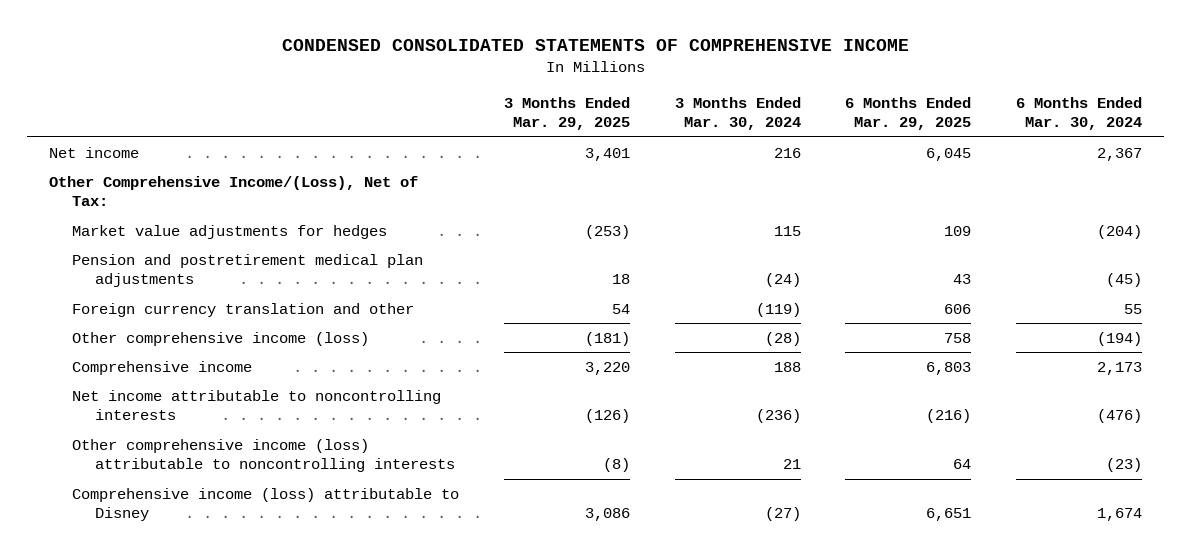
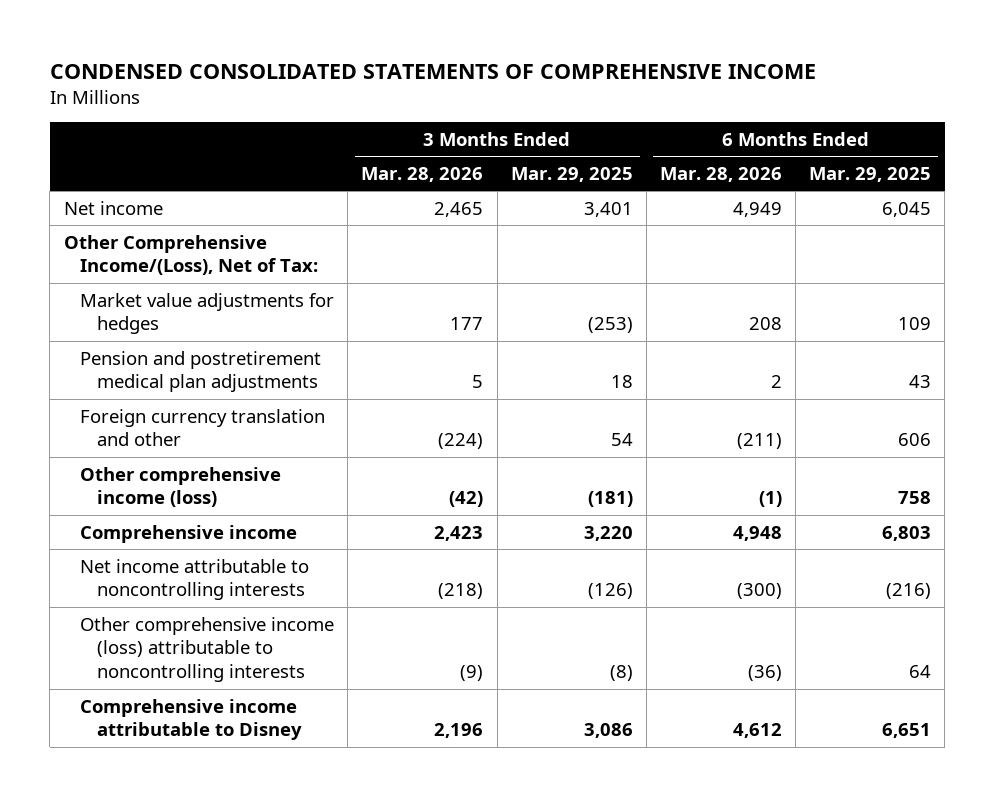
- | 3 Months Ended Mar. 29, 2025 | 3 Months Ended Mar. 30, 2024 | 6 Months Ended Mar. 29, 2025 | 6 Months Ended Mar. 30, 2024
+ | 3 Months Ended Mar. 28, 2026 | 3 Months Ended Mar. 29, 2025 | 6 Months Ended Mar. 28, 2026 | 6 Months Ended Mar. 29, 2025
- Comprehensive income (loss) attributable to Disney | 3,086 | (27) | 6,651 | 1,674
+ Comprehensive income attributable to Disney | 2,196 | 3,086 | 4,612 | 6,651

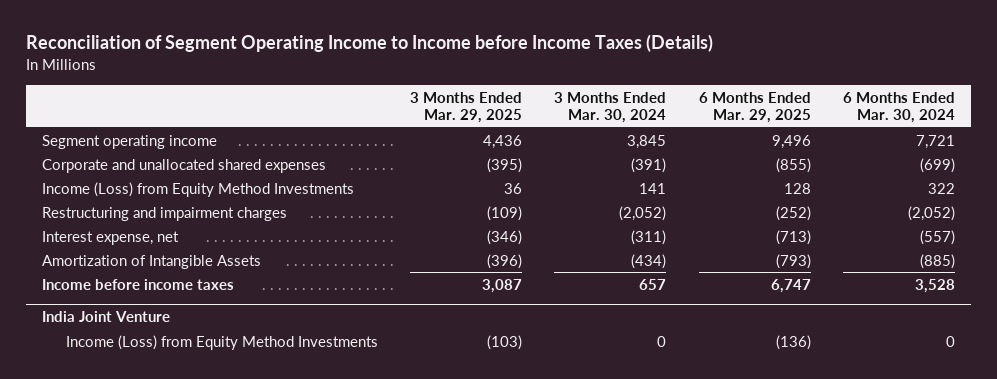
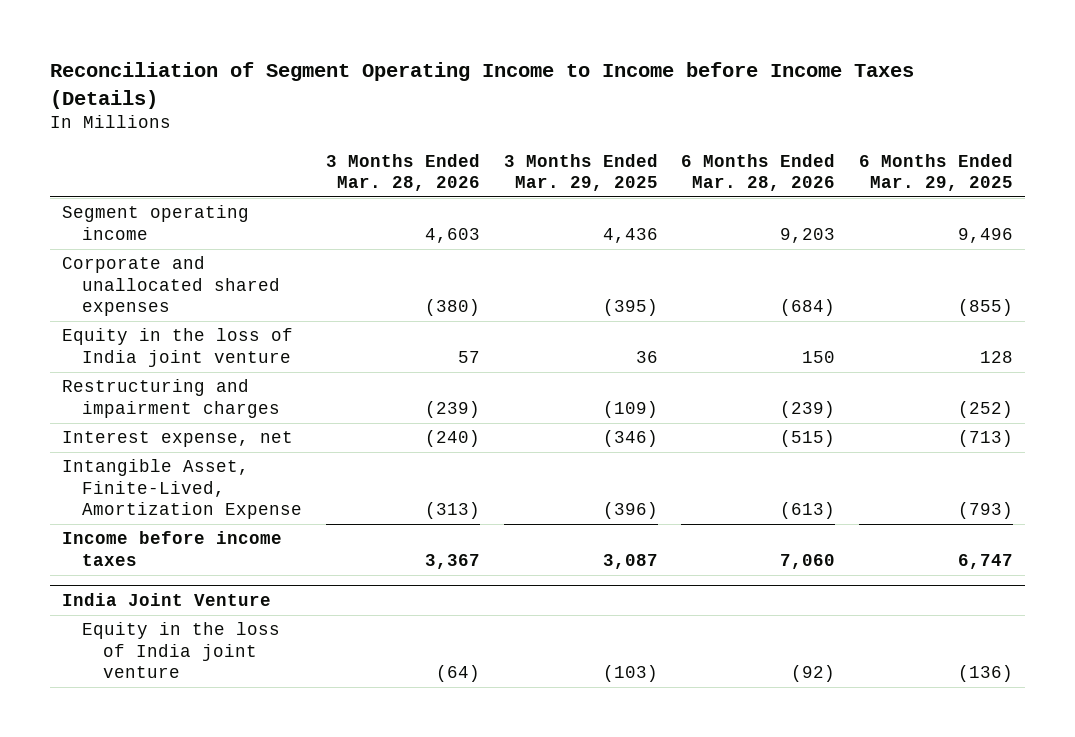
- | 3 Months Ended Mar. 29, 2025 | 3 Months Ended Mar. 30, 2024 | 6 Months Ended Mar. 29, 2025 | 6 Months Ended Mar. 30, 2024
+ | 3 Months Ended Mar. 28, 2026 | 3 Months Ended Mar. 29, 2025 | 6 Months Ended Mar. 28, 2026 | 6 Months Ended Mar. 29, 2025
- Income (Loss) from Equity Method Investments | 36 | 141 | 128 | 322
+ Equity in the loss of India joint venture | 57 | 36 | 150 | 128
- Amortization of Intangible Assets | (396) | (434) | (793) | (885)
+ Intangible Asset, Finite-Lived, Amortization Expense | (313) | (396) | (613) | (793)
@ India Joint Venture
- Income (Loss) from Equity Method Investments | (103) | 0 | (136) | 0
+ Equity in the loss of India joint venture | (64) | (103) | (92) | (136)

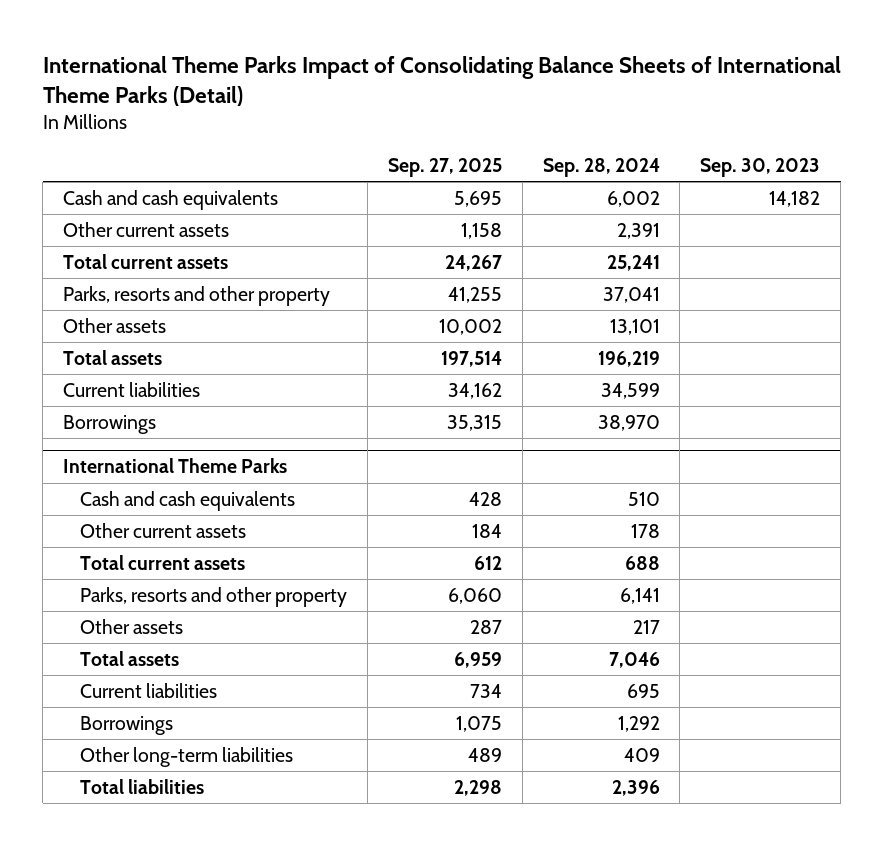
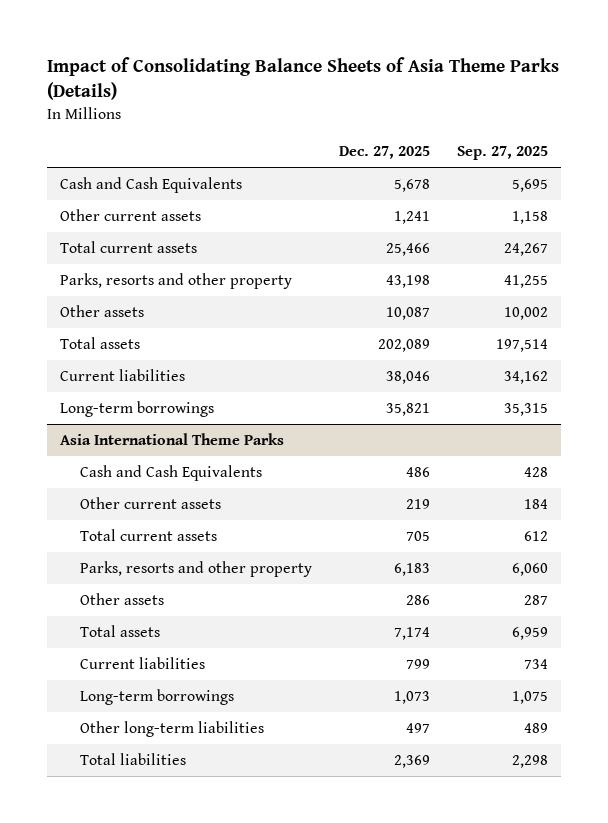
- International Theme Parks Impact of Consolidating Balance Sheets of International Theme Parks (Detail)
+ Impact of Consolidating Balance Sheets of Asia Theme Parks (Details)
- | Sep. 27, 2025 | Sep. 28, 2024 | Sep. 30, 2023
+ | Dec. 27, 2025 | Sep. 27, 2025
- Cash and cash equivalents | 5,695 | 6,002 | 14,182
+ Cash and Cash Equivalents | 5,678 | 5,695
- Borrowings | 35,315 | 38,970 |
- International Theme Parks
- Cash and cash equivalents | 428 | 510 |
+ Long-term borrowings | 35,821 | 35,315
+ Asia International Theme Parks
+ Cash and Cash Equivalents | 486 | 428
- Borrowings | 1,075 | 1,292 |
+ Long-term borrowings | 1,073 | 1,075

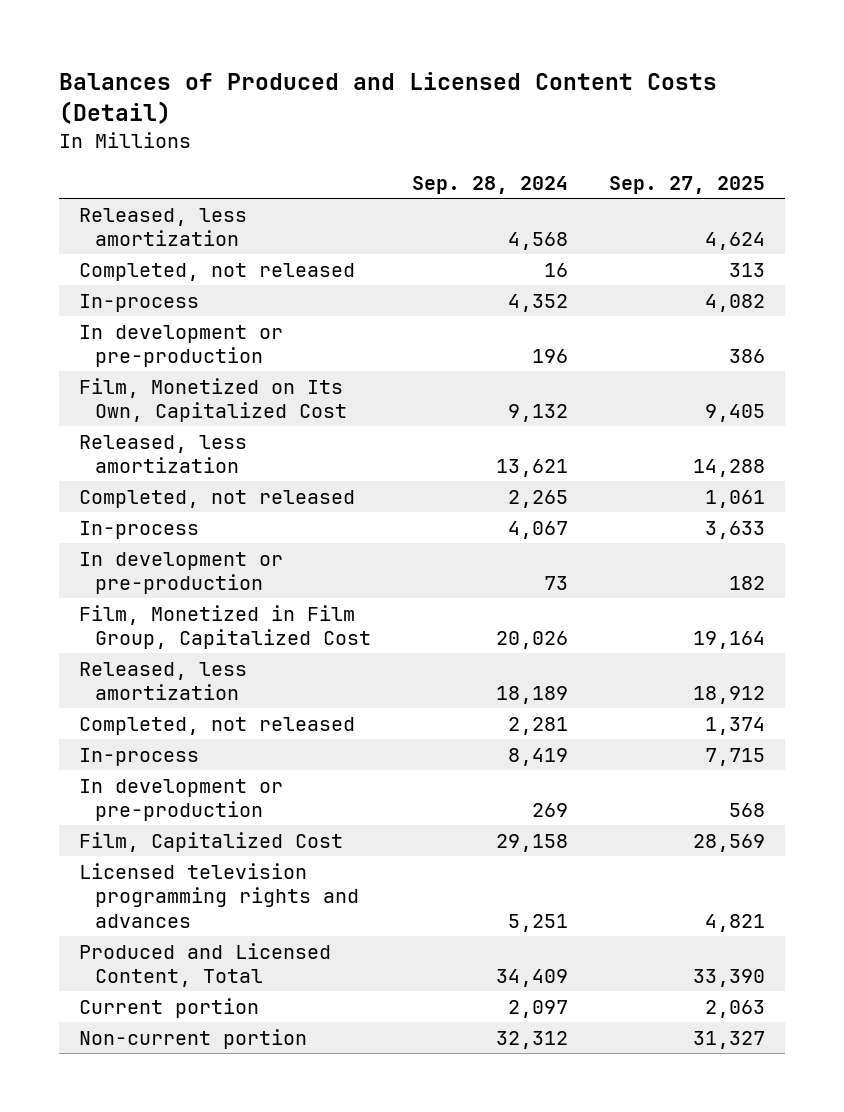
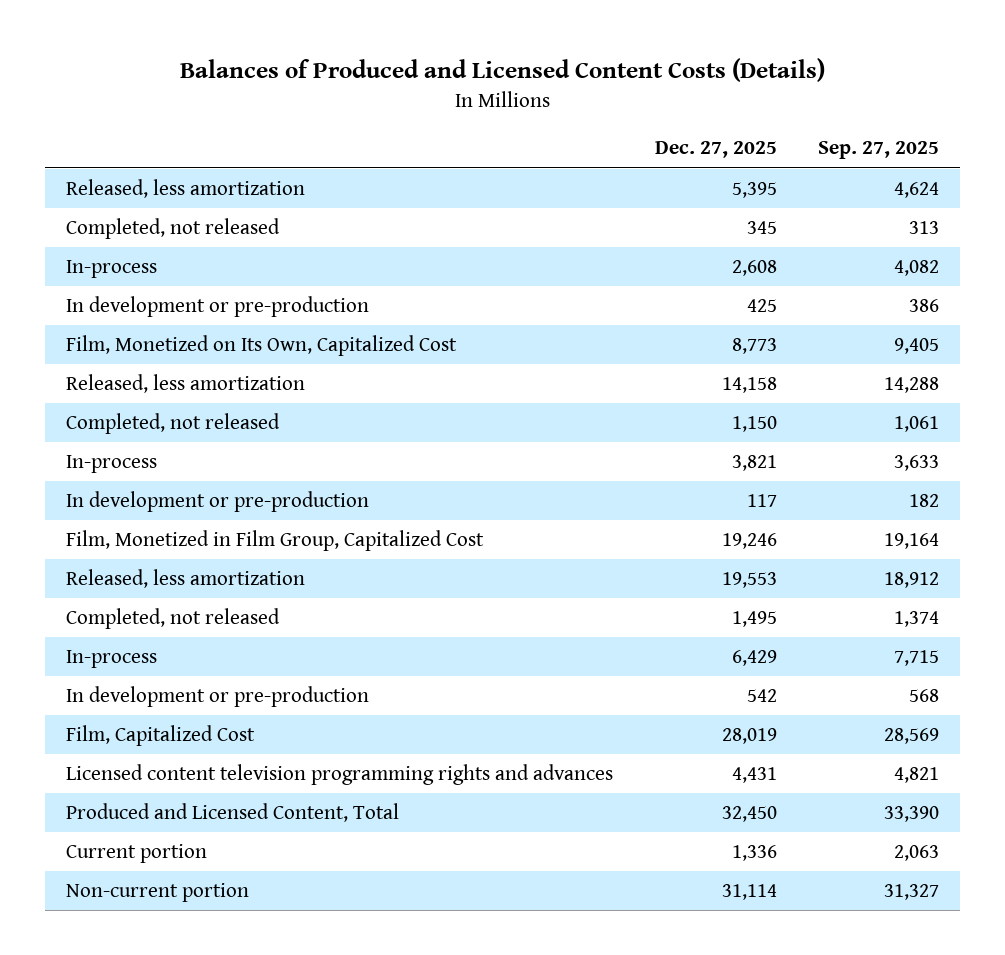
- Balances of Produced and Licensed Content Costs (Detail)
+ Balances of Produced and Licensed Content Costs (Details)
- | Sep. 28, 2024 | Sep. 27, 2025
+ | Dec. 27, 2025 | Sep. 27, 2025
- Licensed television programming rights and advances | 5,251 | 4,821
+ Licensed content television programming rights and advances | 4,431 | 4,821

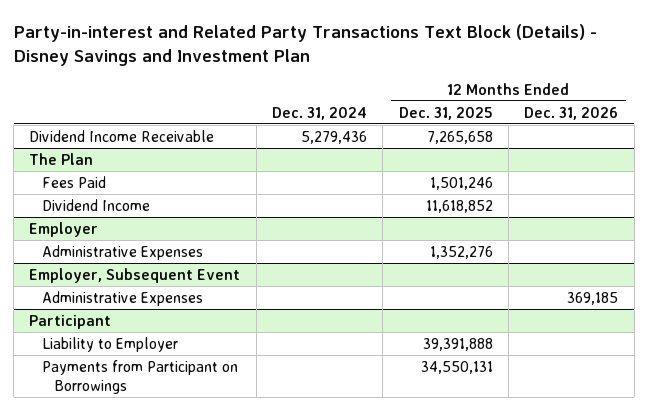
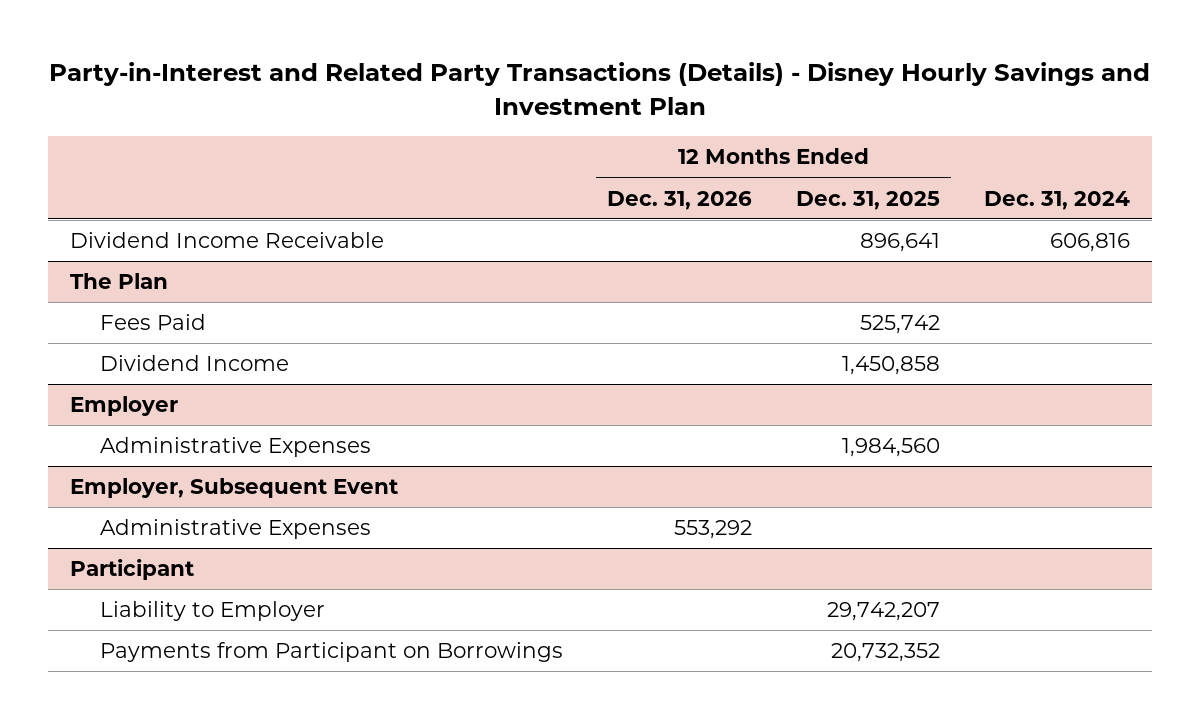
- Party-in-interest and Related Party Transactions Text Block (Details) - Disney Savings and Investment Plan
+ Party-in-Interest and Related Party Transactions (Details) - Disney Hourly Savings and Investment Plan
- | Dec. 31, 2024 | 12 Months Ended Dec. 31, 2025 | 12 Months Ended Dec. 31, 2026
+ | 12 Months Ended Dec. 31, 2026 | 12 Months Ended Dec. 31, 2025 | Dec. 31, 2024
- Dividend Income Receivable | 5,279,436 | 7,265,658 |
+ Dividend Income Receivable | | 896,641 | 606,816
@ The Plan
- Fees Paid | | 1,501,246 |
- Dividend Income | | 11,618,852 |
+ Fees Paid | | 525,742 |
+ Dividend Income | | 1,450,858 |
@ Employer
- Administrative Expenses | | 1,352,276 |
+ Administrative Expenses | | 1,984,560 |
@ Employer, Subsequent Event
- Administrative Expenses | | | 369,185
+ Administrative Expenses | 553,292 | |
@ Participant
- Liability to Employer | | 39,391,888 |
- Payments from Participant on Borrowings | | 34,550,131 |
+ Liability to Employer | | 29,742,207 |
+ Payments from Participant on Borrowings | | 20,732,352 |

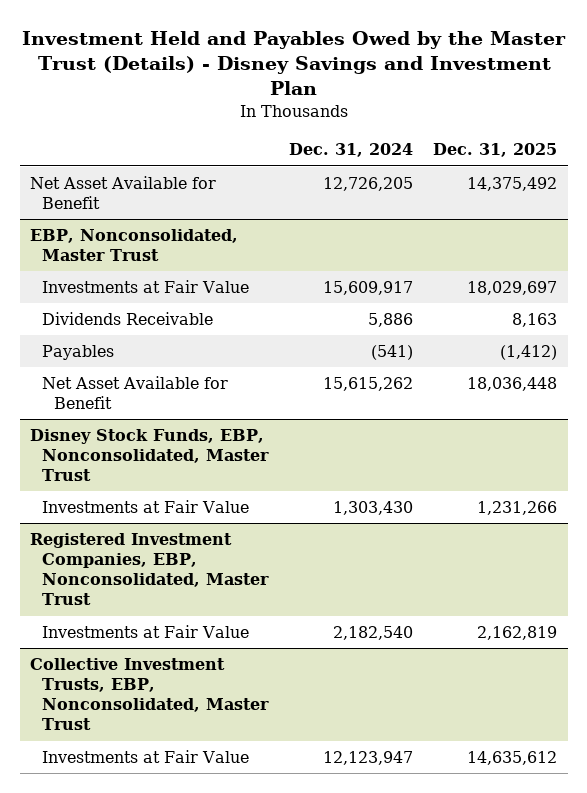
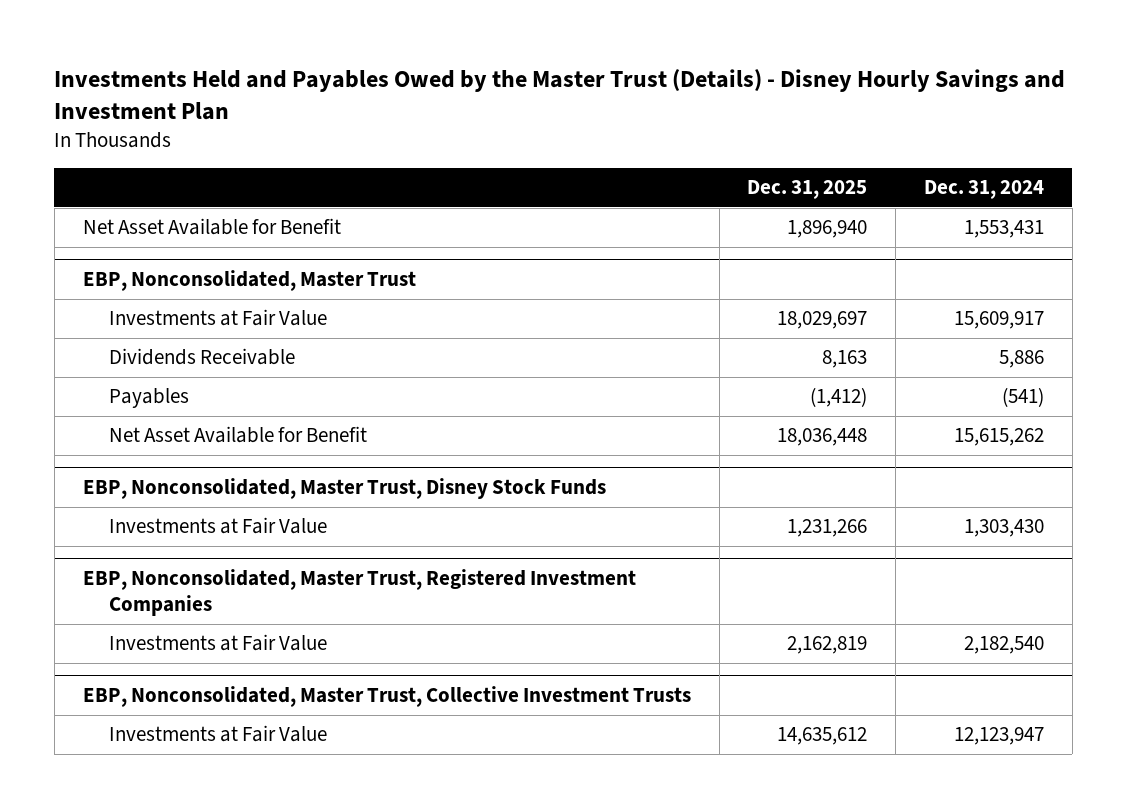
- Investment Held and Payables Owed by the Master Trust (Details) - Disney Savings and Investment Plan
+ Investments Held and Payables Owed by the Master Trust (Details) - Disney Hourly Savings and Investment Plan
- | Dec. 31, 2024 | Dec. 31, 2025
+ | Dec. 31, 2025 | Dec. 31, 2024
- Net Asset Available for Benefit | 12,726,205 | 14,375,492
+ Net Asset Available for Benefit | 1,896,940 | 1,553,431
- Disney Stock Funds, EBP, Nonconsolidated, Master Trust
+ EBP, Nonconsolidated, Master Trust, Disney Stock Funds
- Registered Investment Companies, EBP, Nonconsolidated, Master Trust
+ EBP, Nonconsolidated, Master Trust, Registered Investment Companies
- Collective Investment Trusts, EBP, Nonconsolidated, Master Trust
+ EBP, Nonconsolidated, Master Trust, Collective Investment Trusts

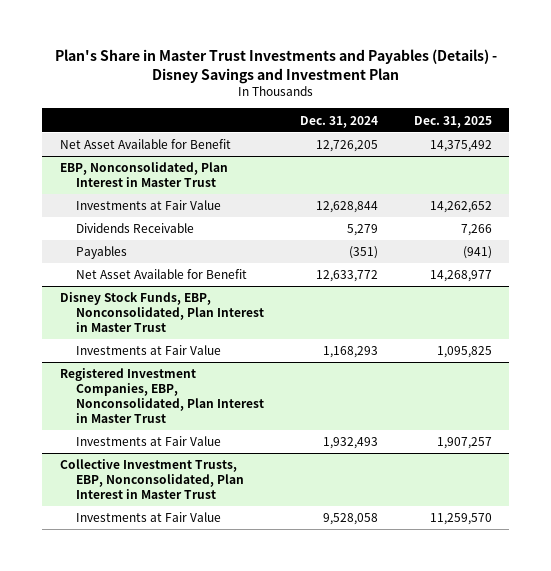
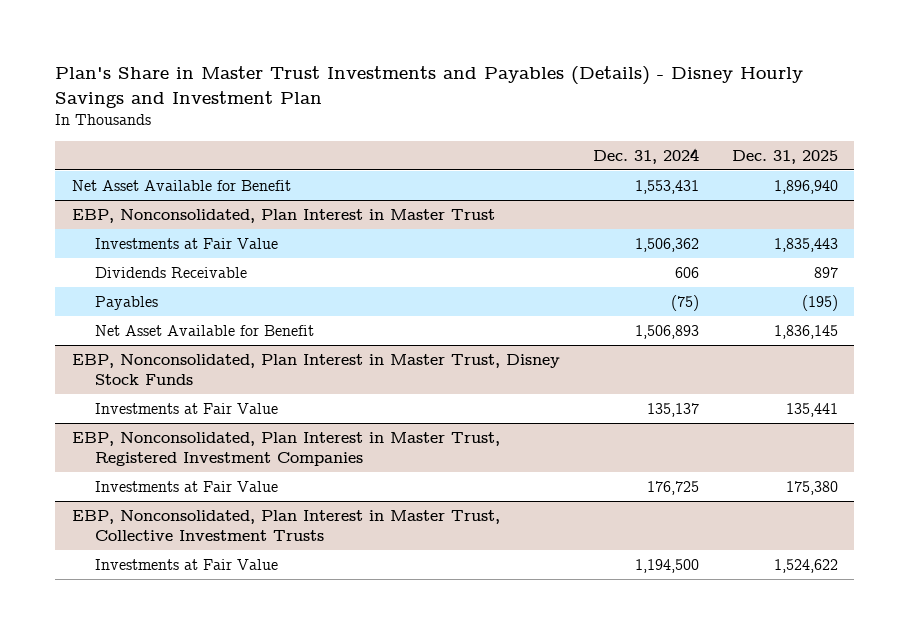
- Plan's Share in Master Trust Investments and Payables (Details) - Disney Savings and Investment Plan
+ Plan's Share in Master Trust Investments and Payables (Details) - Disney Hourly Savings and Investment Plan
- Net Asset Available for Benefit | 12,726,205 | 14,375,492
+ Net Asset Available for Benefit | 1,553,431 | 1,896,940
@ EBP, Nonconsolidated, Plan Interest in Master Trust
- Investments at Fair Value | 12,628,844 | 14,262,652
- Dividends Receivable | 5,279 | 7,266
- Payables | (351) | (941)
- Net Asset Available for Benefit | 12,633,772 | 14,268,977
- Disney Stock Funds, EBP, Nonconsolidated, Plan Interest in Master Trust
- Investments at Fair Value | 1,168,293 | 1,095,825
- Registered Investment Companies, EBP, Nonconsolidated, Plan Interest in Master Trust
- Investments at Fair Value | 1,932,493 | 1,907,257
- Collective Investment Trusts, EBP, Nonconsolidated, Plan Interest in Master Trust
- Investments at Fair Value | 9,528,058 | 11,259,570
@ EBP, Nonconsolidated, Plan Interest in Master Trust
+ Investments at Fair Value | 1,506,362 | 1,835,443
+ Dividends Receivable | 606 | 897
+ Payables | (75) | (195)
+ Net Asset Available for Benefit | 1,506,893 | 1,836,145
+ EBP, Nonconsolidated, Plan Interest in Master Trust, Disney Stock Funds
+ Investments at Fair Value | 135,137 | 135,441
+ EBP, Nonconsolidated, Plan Interest in Master Trust, Registered Investment Companies
+ Investments at Fair Value | 176,725 | 175,380
+ EBP, Nonconsolidated, Plan Interest in Master Trust, Collective Investment Trusts
+ Investments at Fair Value | 1,194,500 | 1,524,622

